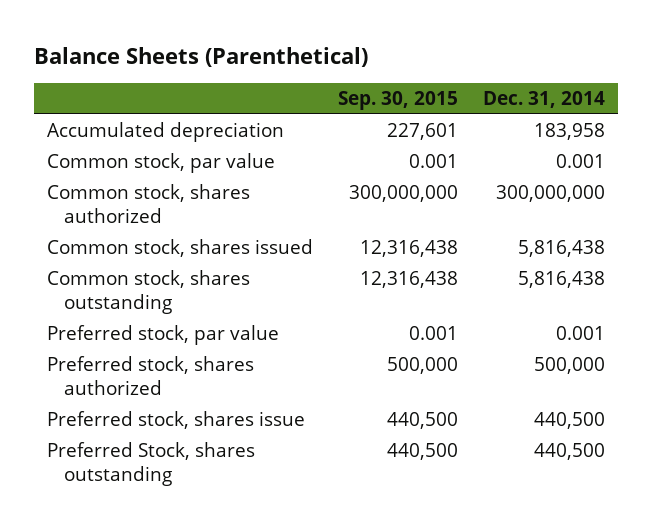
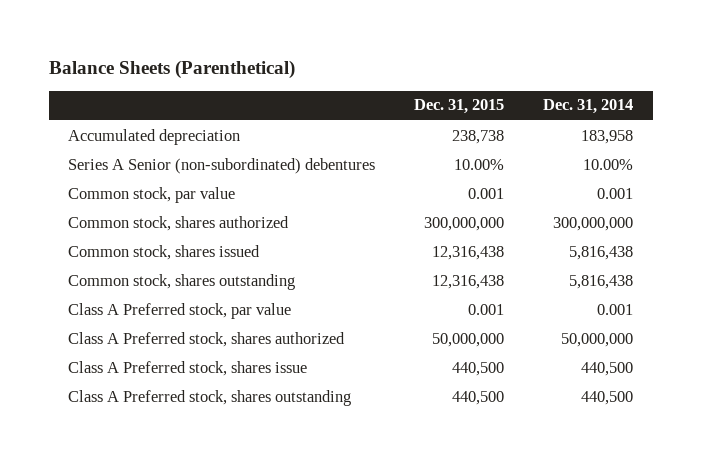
- | Sep. 30, 2015 | Dec. 31, 2014
+ | Dec. 31, 2015 | Dec. 31, 2014
+ Series A Senior (non-subordinated) debentures | 10.00% | 10.00%
- Preferred stock, par value | 0.001 | 0.001
- Preferred stock, shares authorized | 500,000 | 500,000
- Preferred stock, shares issue | 440,500 | 440,500
- Preferred Stock, shares outstanding | 440,500 | 440,500
+ Class A Preferred stock, par value | 0.001 | 0.001
+ Class A Preferred stock, shares authorized | 50,000,000 | 50,000,000
+ Class A Preferred stock, shares issue | 440,500 | 440,500
+ Class A Preferred stock, shares outstanding | 440,500 | 440,500

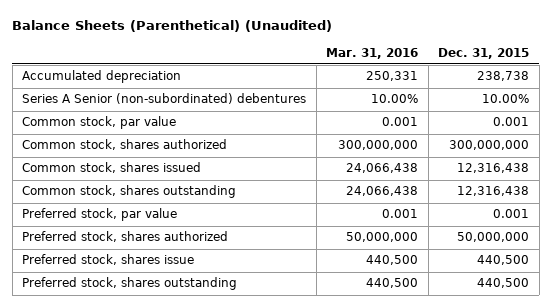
- Balance Sheets (Parenthetical)
+ Balance Sheets (Parenthetical) (Unaudited)
- | Dec. 31, 2015 | Dec. 31, 2014
+ | Mar. 31, 2016 | Dec. 31, 2015
- Class A Preferred stock, par value | 0.001 | 0.001
- Class A Preferred stock, shares authorized | 50,000,000 | 50,000,000
- Class A Preferred stock, shares issue | 440,500 | 440,500
- Class A Preferred stock, shares outstanding | 440,500 | 440,500
+ Preferred stock, par value | 0.001 | 0.001
+ Preferred stock, shares authorized | 50,000,000 | 50,000,000
+ Preferred stock, shares issue | 440,500 | 440,500
+ Preferred stock, shares outstanding | 440,500 | 440,500

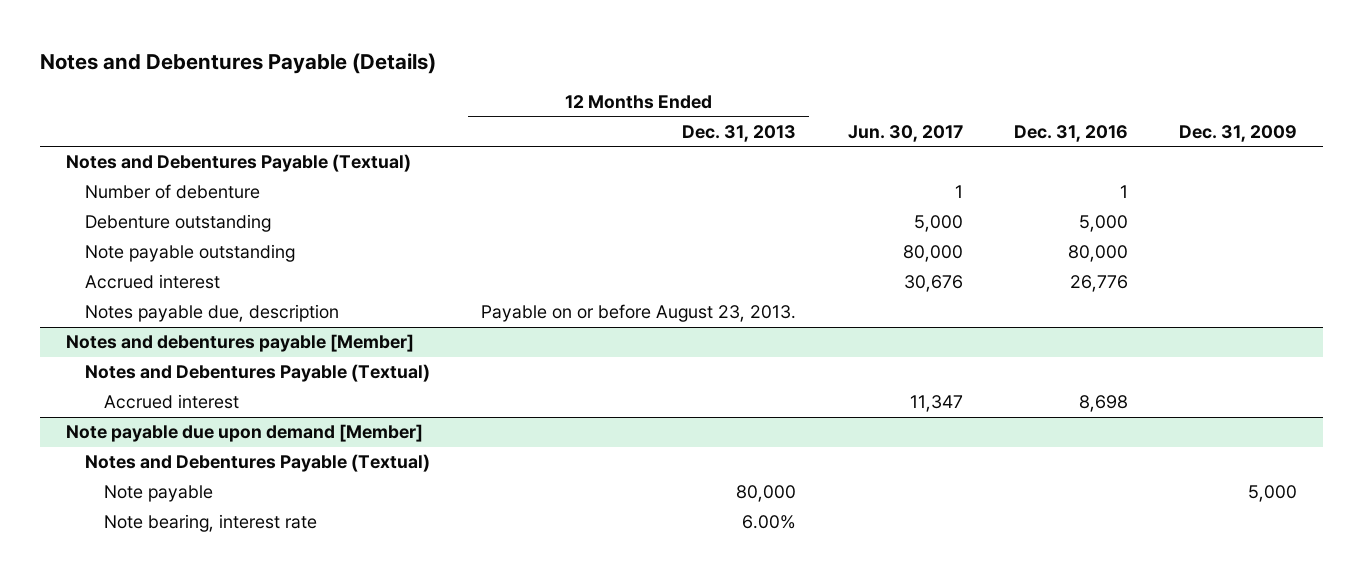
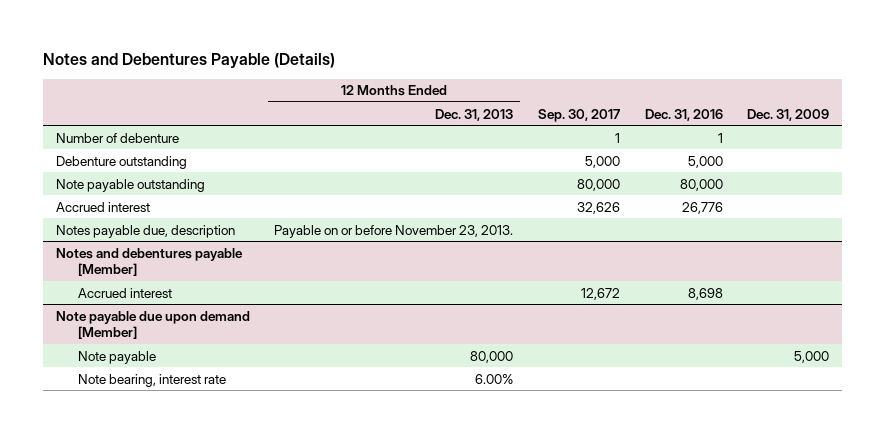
- | 12 Months Ended Dec. 31, 2013 | Jun. 30, 2017 | Dec. 31, 2016 | Dec. 31, 2009
+ | 12 Months Ended Dec. 31, 2013 | Sep. 30, 2017 | Dec. 31, 2016 | Dec. 31, 2009
- Notes and Debentures Payable (Textual)
- Notes payable due, description | Payable on or before August 23, 2013. | | |
+ Notes payable due, description | Payable on or before November 23, 2013. | | |
@ Notes and debentures payable [Member]
- Notes and Debentures Payable (Textual)
@ Note payable due upon demand [Member]
- Notes and Debentures Payable (Textual)

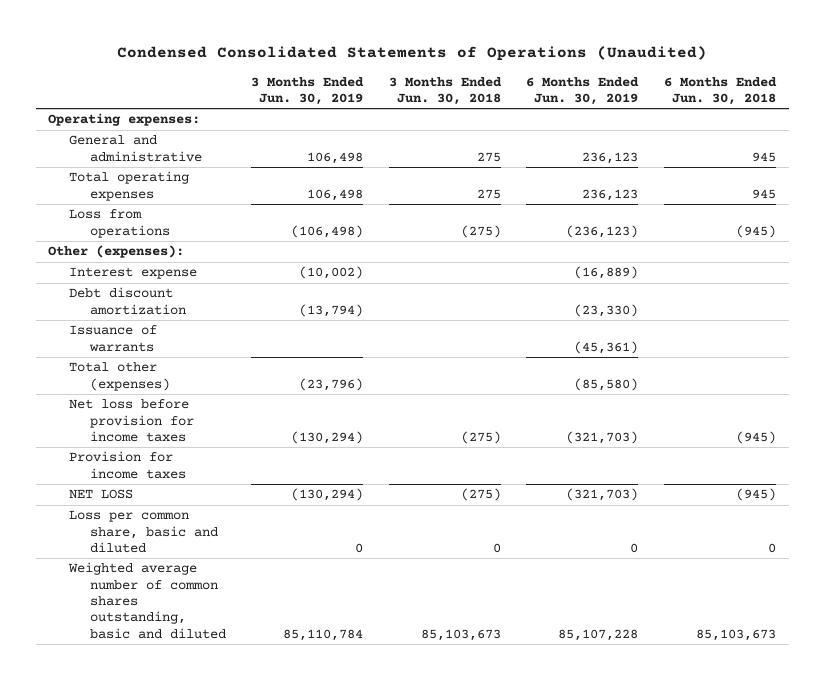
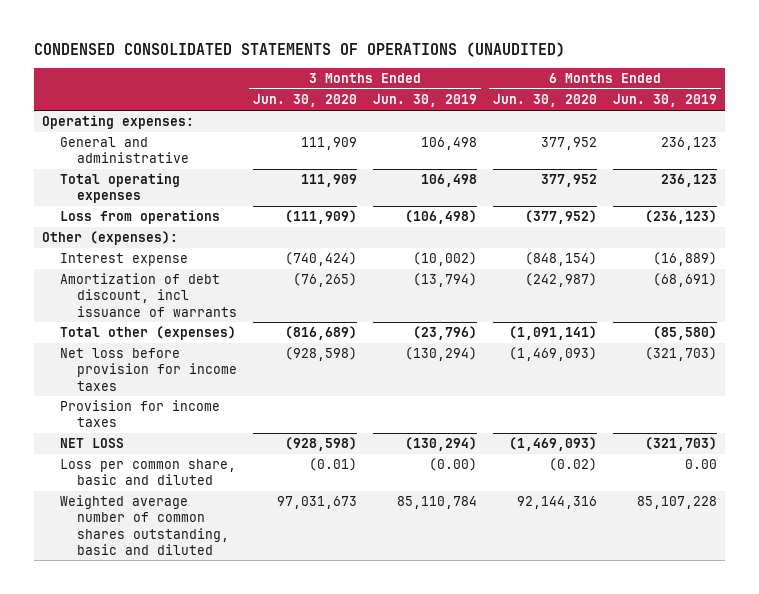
- Condensed Consolidated Statements of Operations (Unaudited)
+ CONDENSED CONSOLIDATED STATEMENTS OF OPERATIONS (UNAUDITED)
- | 3 Months Ended Jun. 30, 2019 | 3 Months Ended Jun. 30, 2018 | 6 Months Ended Jun. 30, 2019 | 6 Months Ended Jun. 30, 2018
+ | 3 Months Ended Jun. 30, 2020 | 3 Months Ended Jun. 30, 2019 | 6 Months Ended Jun. 30, 2020 | 6 Months Ended Jun. 30, 2019
- Debt discount amortization | (13,794) | | (23,330) |
- Issuance of warrants | | | (45,361) |
+ Amortization of debt discount, incl issuance of warrants | (76,265) | (13,794) | (242,987) | (68,691)
- Loss per common share, basic and diluted | 0 | 0 | 0 | 0
+ Loss per common share, basic and diluted | (0.01) | (0.00) | (0.02) | 0.00

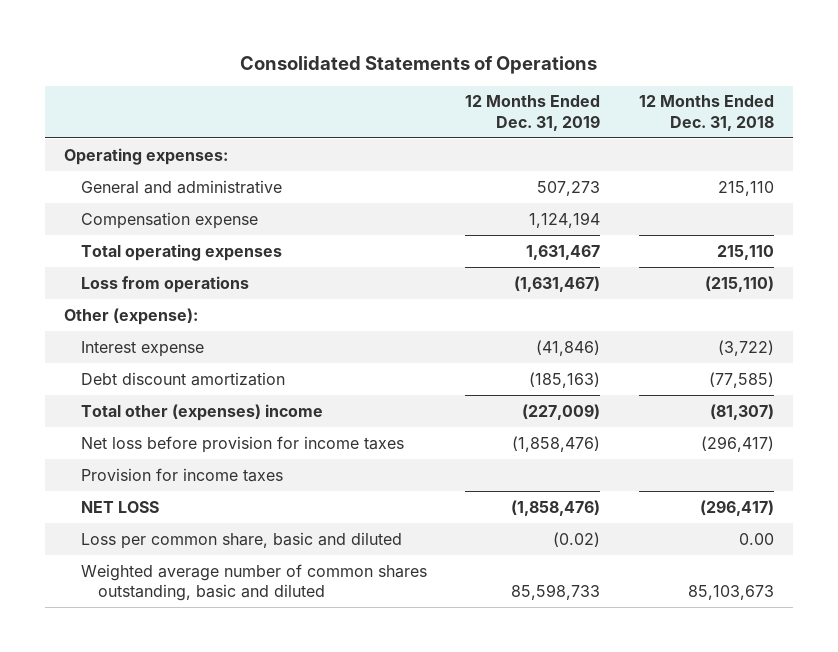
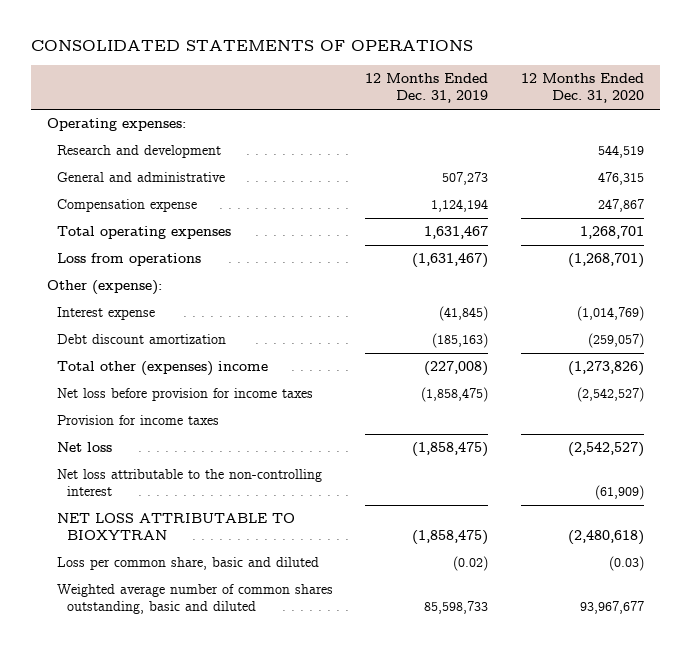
- Consolidated Statements of Operations
+ CONSOLIDATED STATEMENTS OF OPERATIONS
- | 12 Months Ended Dec. 31, 2019 | 12 Months Ended Dec. 31, 2018
+ | 12 Months Ended Dec. 31, 2019 | 12 Months Ended Dec. 31, 2020
+ Research and development | | 544,519
- Interest expense | (41,846) | (3,722)
+ Interest expense | (41,845) | (1,014,769)
- Total other (expenses) income | (227,009) | (81,307)
- Net loss before provision for income taxes | (1,858,476) | (296,417)
+ Total other (expenses) income | (227,008) | (1,273,826)
+ Net loss before provision for income taxes | (1,858,475) | (2,542,527)
- NET LOSS | (1,858,476) | (296,417)
+ Net loss | (1,858,475) | (2,542,527)
+ Net loss attributable to the non-controlling interest | | (61,909)
+ NET LOSS ATTRIBUTABLE TO BIOXYTRAN | (1,858,475) | (2,480,618)

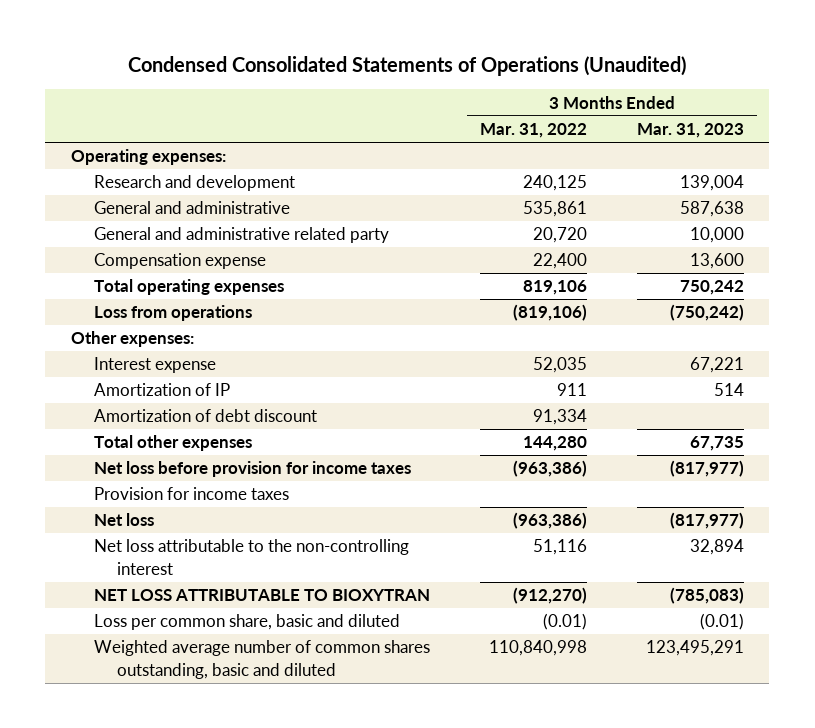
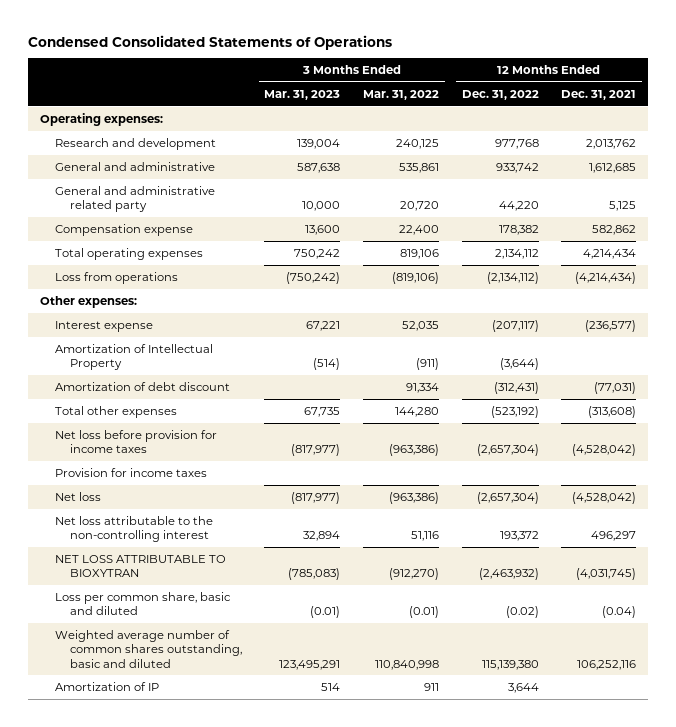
- Condensed Consolidated Statements of Operations (Unaudited)
+ Condensed Consolidated Statements of Operations
- | 3 Months Ended Mar. 31, 2022 | 3 Months Ended Mar. 31, 2023
+ | 3 Months Ended Mar. 31, 2023 | 3 Months Ended Mar. 31, 2022 | 12 Months Ended Dec. 31, 2022 | 12 Months Ended Dec. 31, 2021
+ Amortization of Intellectual Property | (514) | (911) | (3,644) |
moved down: Amortization of IP | 514 | 911 | 3,644 |

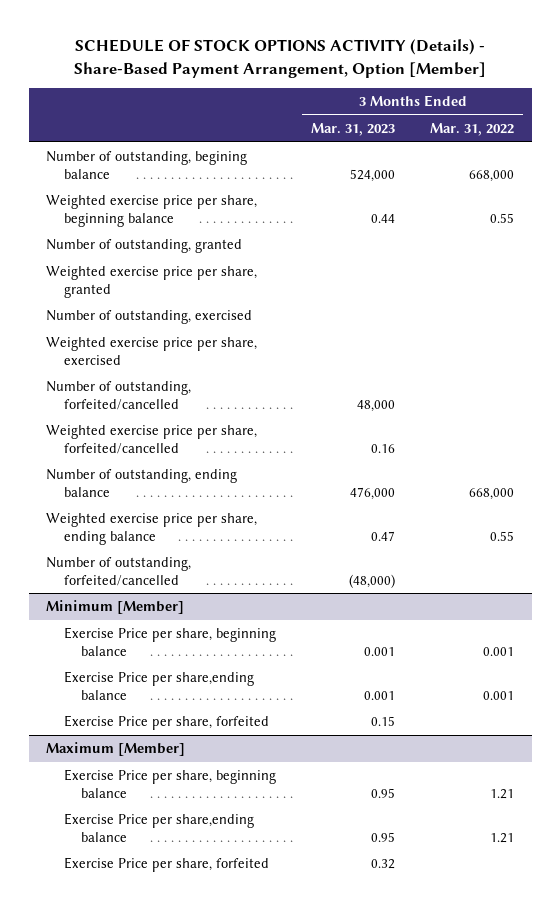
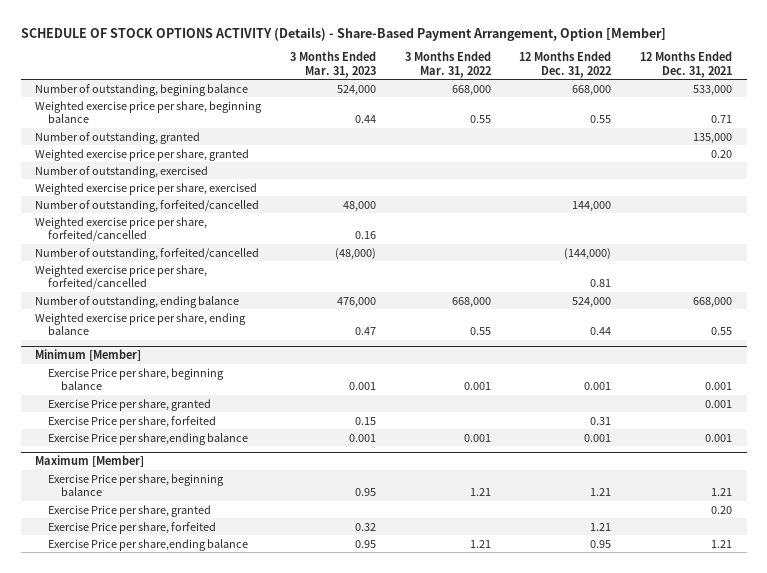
- | 3 Months Ended Mar. 31, 2023 | 3 Months Ended Mar. 31, 2022
+ | 3 Months Ended Mar. 31, 2023 | 3 Months Ended Mar. 31, 2022 | 12 Months Ended Dec. 31, 2022 | 12 Months Ended Dec. 31, 2021
moved up: Number of outstanding, forfeited/cancelled | (48,000) | | (144,000) |
+ Weighted exercise price per share, forfeited/cancelled | | | 0.81 |
@ Minimum [Member]
+ Exercise Price per share, granted | | | | 0.001
moved down: Exercise Price per share,ending balance | 0.001 | 0.001 | 0.001 | 0.001
@ Maximum [Member]
+ Exercise Price per share, granted | | | | 0.20
moved down: Exercise Price per share,ending balance | 0.95 | 1.21 | 0.95 | 1.21

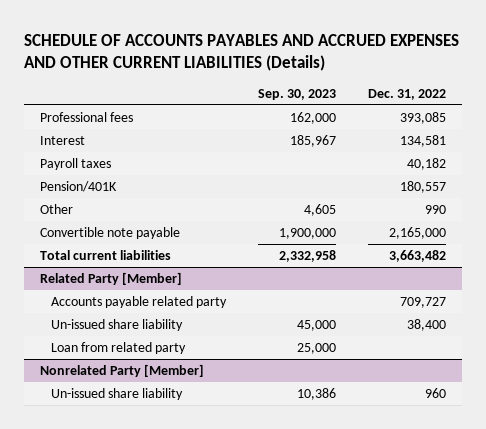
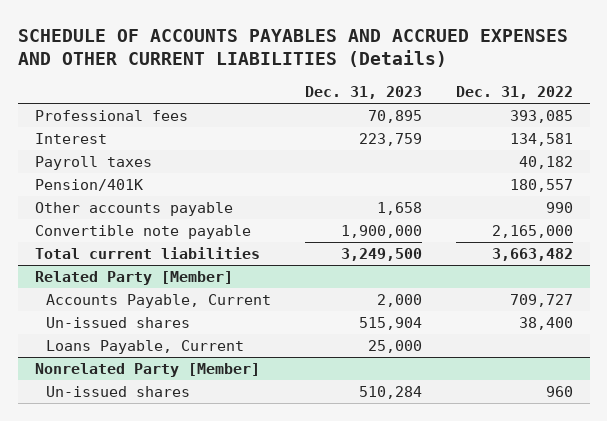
- | Sep. 30, 2023 | Dec. 31, 2022
+ | Dec. 31, 2023 | Dec. 31, 2022
- Other | 4,605 | 990
+ Other accounts payable | 1,658 | 990
@ Related Party [Member]
- Accounts payable related party | | 709,727
- Un-issued share liability | 45,000 | 38,400
- Loan from related party | 25,000 |
+ Accounts Payable, Current | 2,000 | 709,727
+ Un-issued shares | 515,904 | 38,400
+ Loans Payable, Current | 25,000 |
@ Nonrelated Party [Member]
- Un-issued share liability | 10,386 | 960
+ Un-issued shares | 510,284 | 960

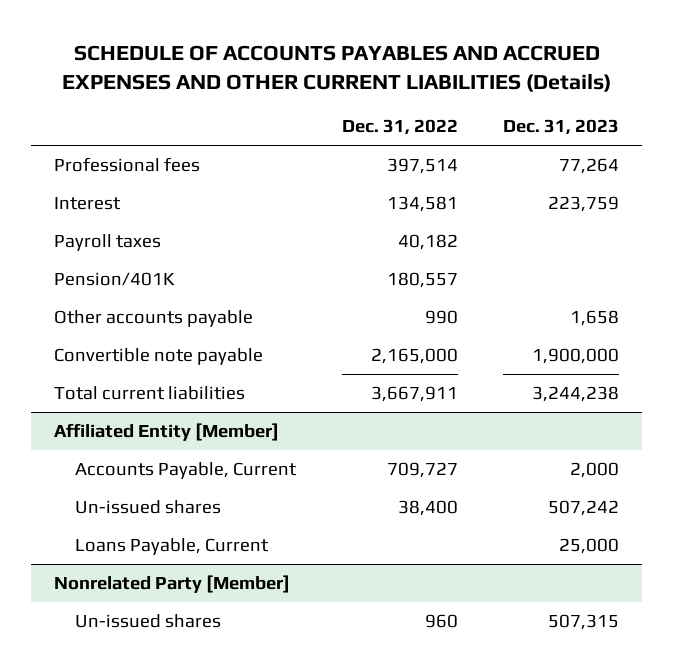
- | Dec. 31, 2023 | Dec. 31, 2022
+ | Dec. 31, 2022 | Dec. 31, 2023
- Professional fees | 70,895 | 393,085
+ Professional fees | 397,514 | 77,264
- Total current liabilities | 3,249,500 | 3,663,482
- Related Party [Member]
+ Total current liabilities | 3,667,911 | 3,244,238
+ Affiliated Entity [Member]
- Un-issued shares | 515,904 | 38,400
+ Un-issued shares | 38,400 | 507,242
@ Nonrelated Party [Member]
- Un-issued shares | 510,284 | 960
+ Un-issued shares | 960 | 507,315

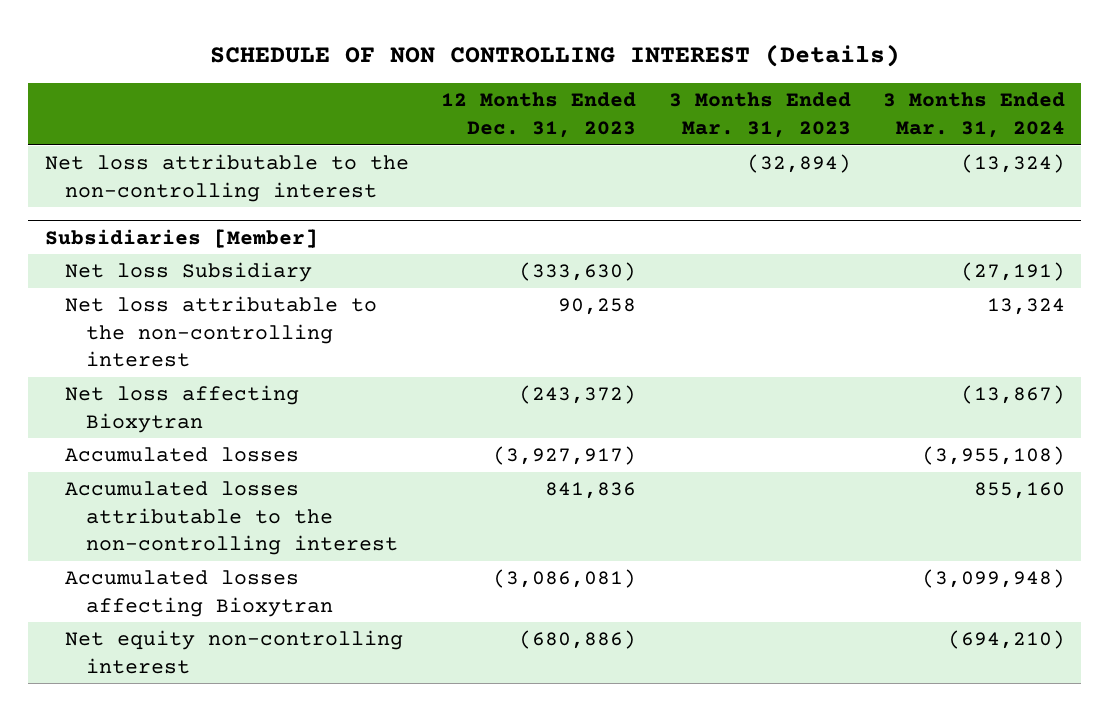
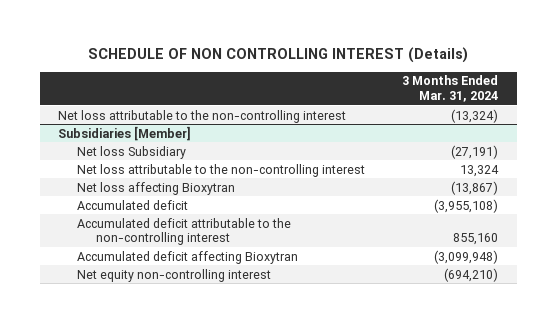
- | 12 Months Ended Dec. 31, 2023 | 3 Months Ended Mar. 31, 2023 | 3 Months Ended Mar. 31, 2024
+ | 3 Months Ended Mar. 31, 2024
@ Subsidiaries [Member]
- Accumulated losses | (3,927,917) | | (3,955,108)
- Accumulated losses attributable to the non-controlling interest | 841,836 | | 855,160
- Accumulated losses affecting Bioxytran | (3,086,081) | | (3,099,948)
+ Accumulated deficit | (3,955,108)
+ Accumulated deficit attributable to the non-controlling interest | 855,160
+ Accumulated deficit affecting Bioxytran | (3,099,948)

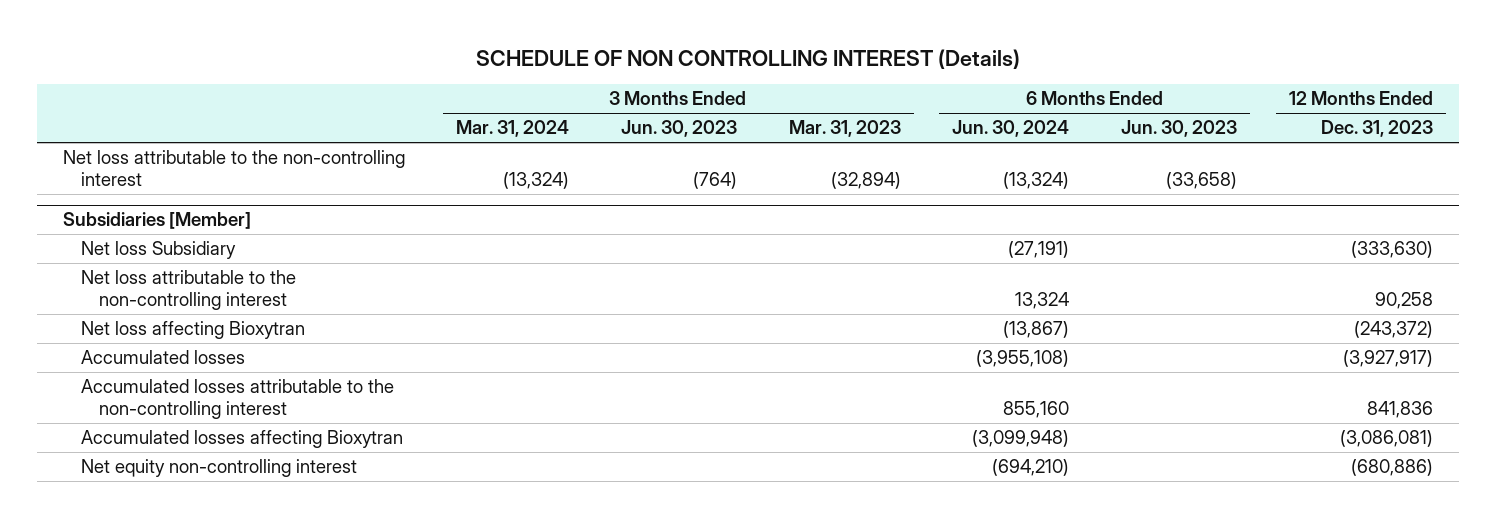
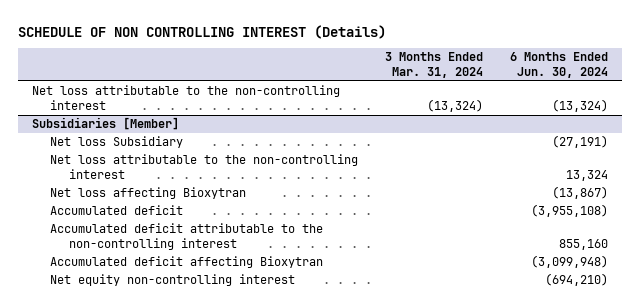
- | 3 Months Ended Mar. 31, 2024 | 3 Months Ended Jun. 30, 2023 | 3 Months Ended Mar. 31, 2023 | 6 Months Ended Jun. 30, 2024 | 6 Months Ended Jun. 30, 2023 | 12 Months Ended Dec. 31, 2023
+ | 3 Months Ended Mar. 31, 2024 | 6 Months Ended Jun. 30, 2024
@ Subsidiaries [Member]
- Accumulated losses | | | | (3,955,108) | | (3,927,917)
- Accumulated losses attributable to the non-controlling interest | | | | 855,160 | | 841,836
- Accumulated losses affecting Bioxytran | | | | (3,099,948) | | (3,086,081)
+ Accumulated deficit | | (3,955,108)
+ Accumulated deficit attributable to the non-controlling interest | | 855,160
+ Accumulated deficit affecting Bioxytran | | (3,099,948)

